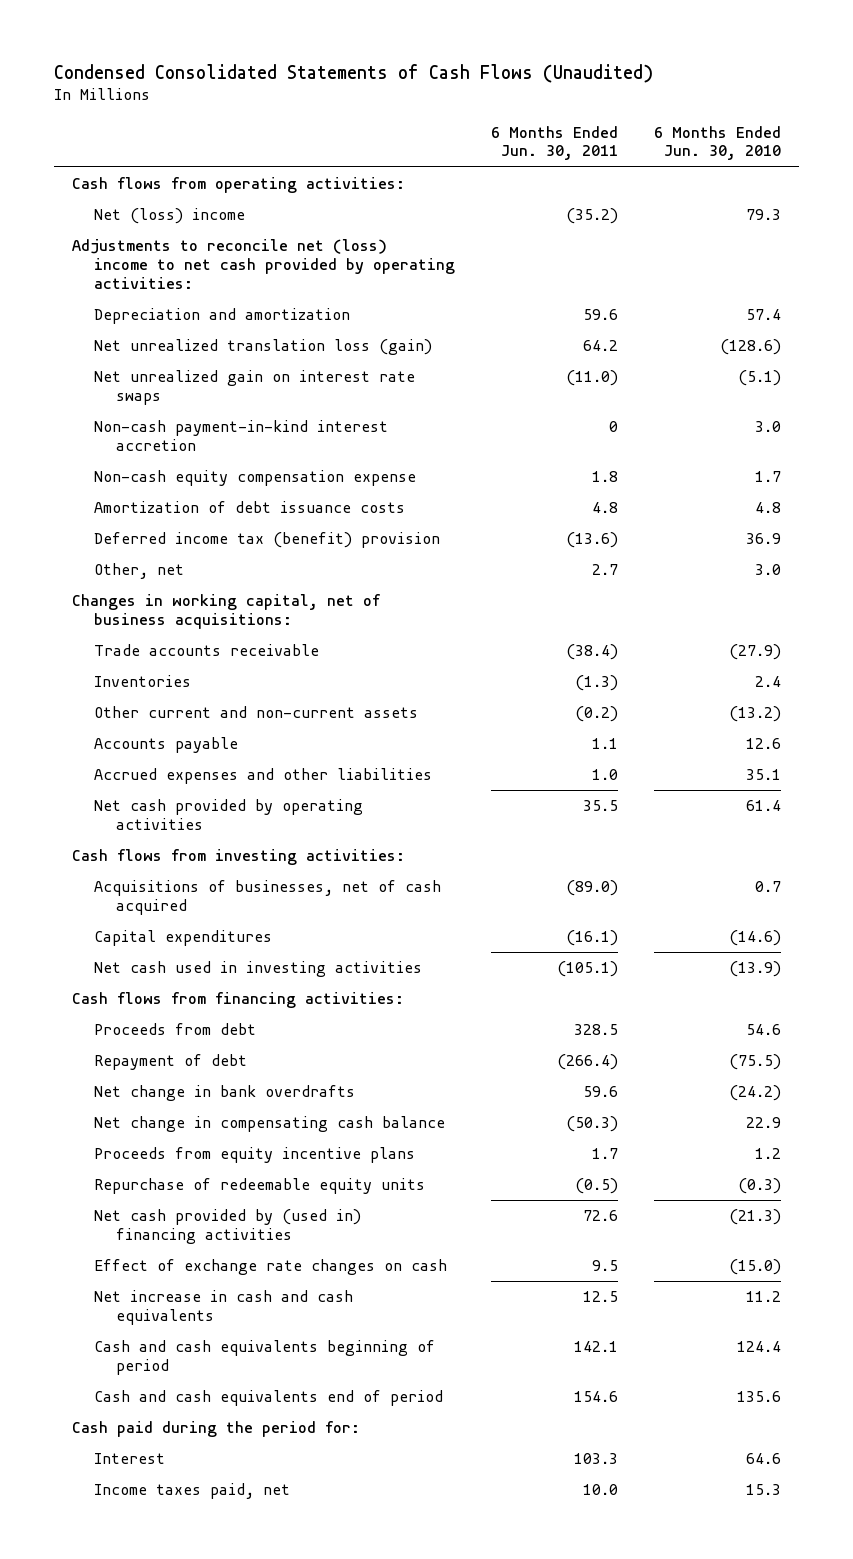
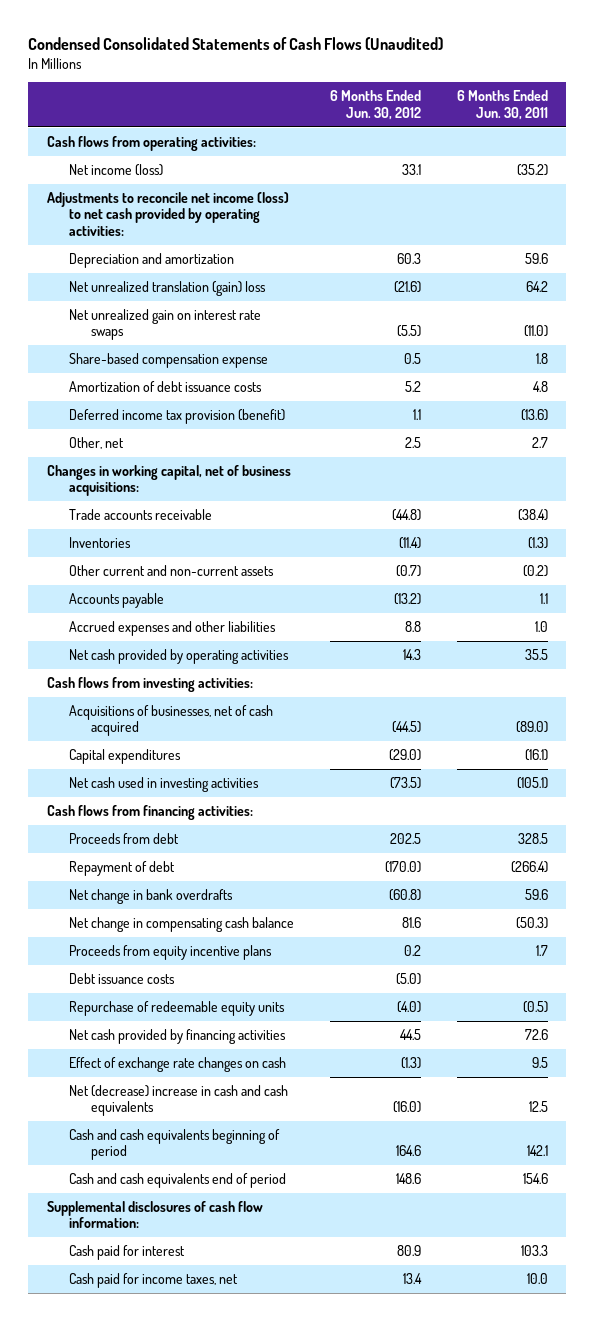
- | 6 Months Ended Jun. 30, 2011 | 6 Months Ended Jun. 30, 2010
+ | 6 Months Ended Jun. 30, 2012 | 6 Months Ended Jun. 30, 2011
- Net (loss) income | (35.2) | 79.3
- Adjustments to reconcile net (loss) income to net cash provided by operating activities:
+ Net income (loss) | 33.1 | (35.2)
+ Adjustments to reconcile net income (loss) to net cash provided by operating activities:
- Net unrealized translation loss (gain) | 64.2 | (128.6)
+ Net unrealized translation (gain) loss | (21.6) | 64.2
- Non-cash payment-in-kind interest accretion | 0 | 3.0
- Non-cash equity compensation expense | 1.8 | 1.7
+ Share-based compensation expense | 0.5 | 1.8
- Deferred income tax (benefit) provision | (13.6) | 36.9
+ Deferred income tax provision (benefit) | 1.1 | (13.6)
+ Debt issuance costs | (5.0) |
- Net cash provided by (used in) financing activities | 72.6 | (21.3)
+ Net cash provided by financing activities | 44.5 | 72.6
- Net increase in cash and cash equivalents | 12.5 | 11.2
+ Net (decrease) increase in cash and cash equivalents | (16.0) | 12.5
- Cash paid during the period for:
- Interest | 103.3 | 64.6
- Income taxes paid, net | 10.0 | 15.3
+ Supplemental disclosures of cash flow information:
+ Cash paid for interest | 80.9 | 103.3
+ Cash paid for income taxes, net | 13.4 | 10.0

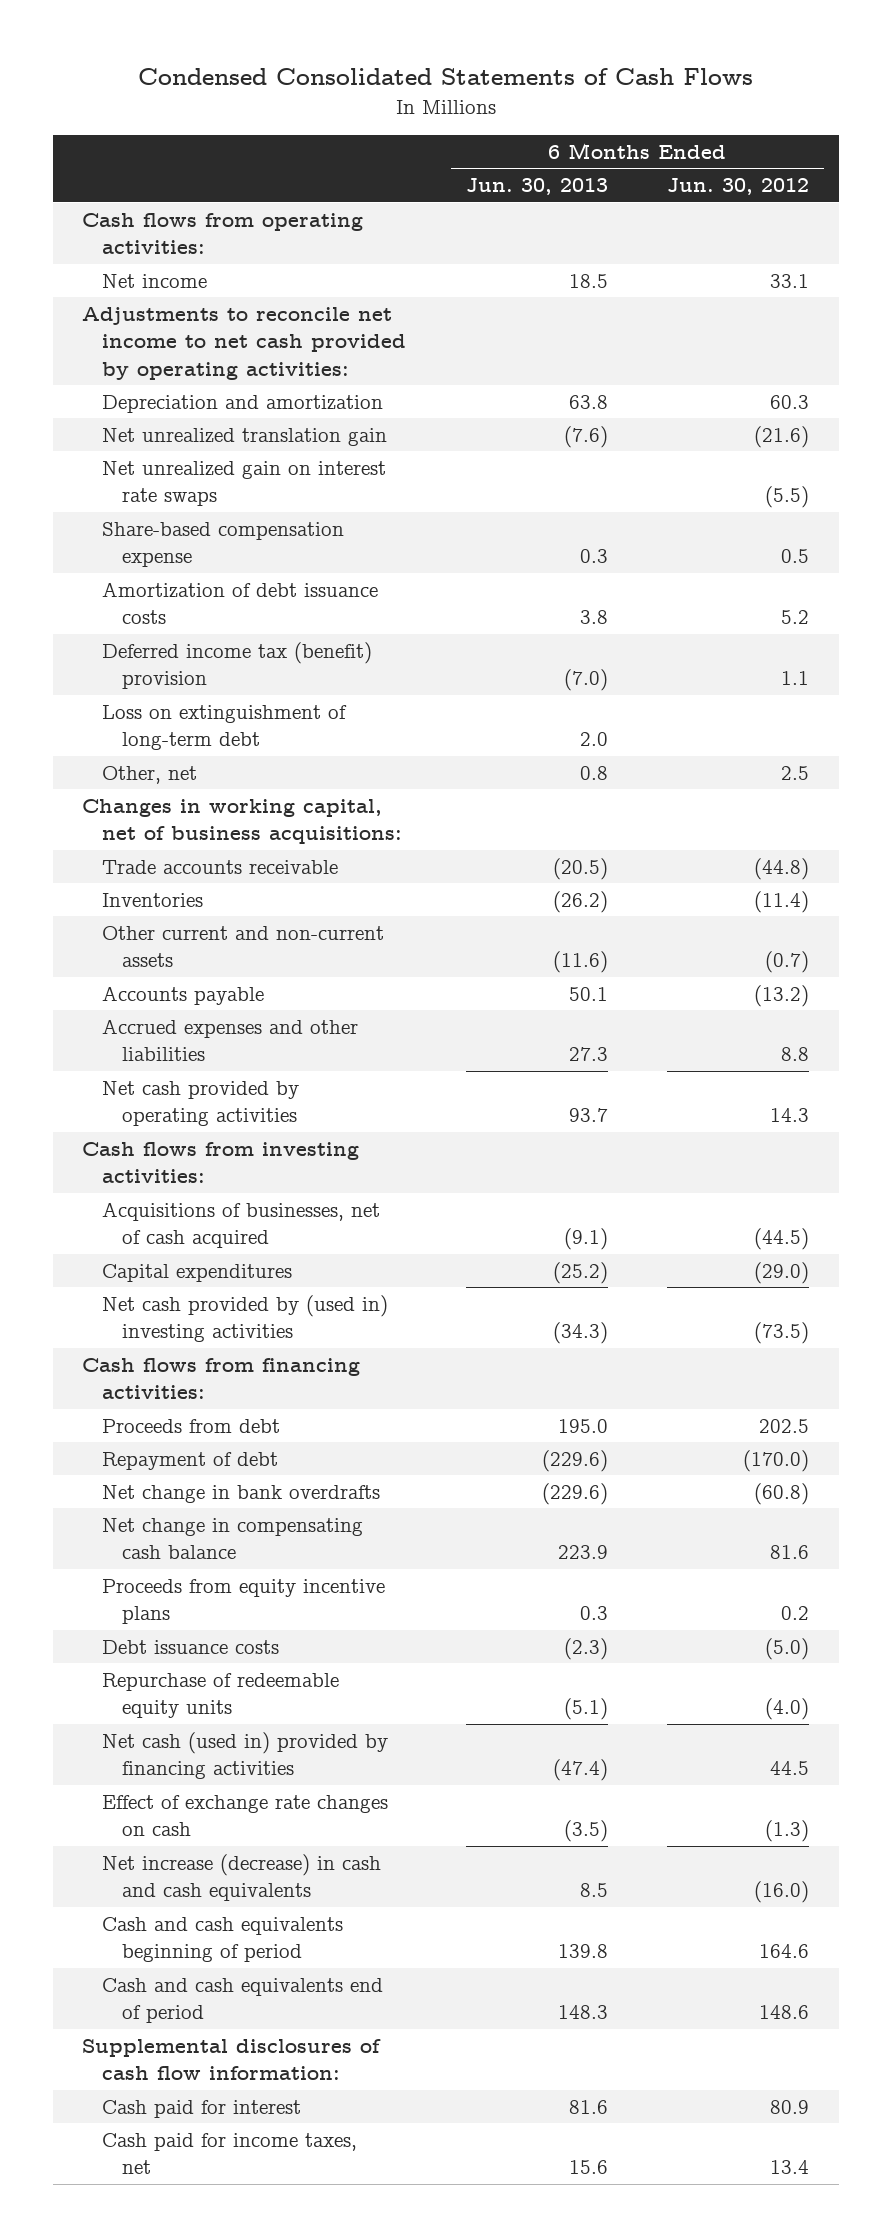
- Condensed Consolidated Statements of Cash Flows (Unaudited)
+ Condensed Consolidated Statements of Cash Flows
- | 6 Months Ended Jun. 30, 2012 | 6 Months Ended Jun. 30, 2011
+ | 6 Months Ended Jun. 30, 2013 | 6 Months Ended Jun. 30, 2012
- Net income (loss) | 33.1 | (35.2)
- Adjustments to reconcile net income (loss) to net cash provided by operating activities:
+ Net income | 18.5 | 33.1
+ Adjustments to reconcile net income to net cash provided by operating activities:
- Net unrealized translation (gain) loss | (21.6) | 64.2
+ Net unrealized translation gain | (7.6) | (21.6)
- Deferred income tax provision (benefit) | 1.1 | (13.6)
+ Deferred income tax (benefit) provision | (7.0) | 1.1
+ Loss on extinguishment of long-term debt | 2.0 |
- Net cash used in investing activities | (73.5) | (105.1)
+ Net cash provided by (used in) investing activities | (34.3) | (73.5)
- Net cash provided by financing activities | 44.5 | 72.6
+ Net cash (used in) provided by financing activities | (47.4) | 44.5
- Net (decrease) increase in cash and cash equivalents | (16.0) | 12.5
+ Net increase (decrease) in cash and cash equivalents | 8.5 | (16.0)

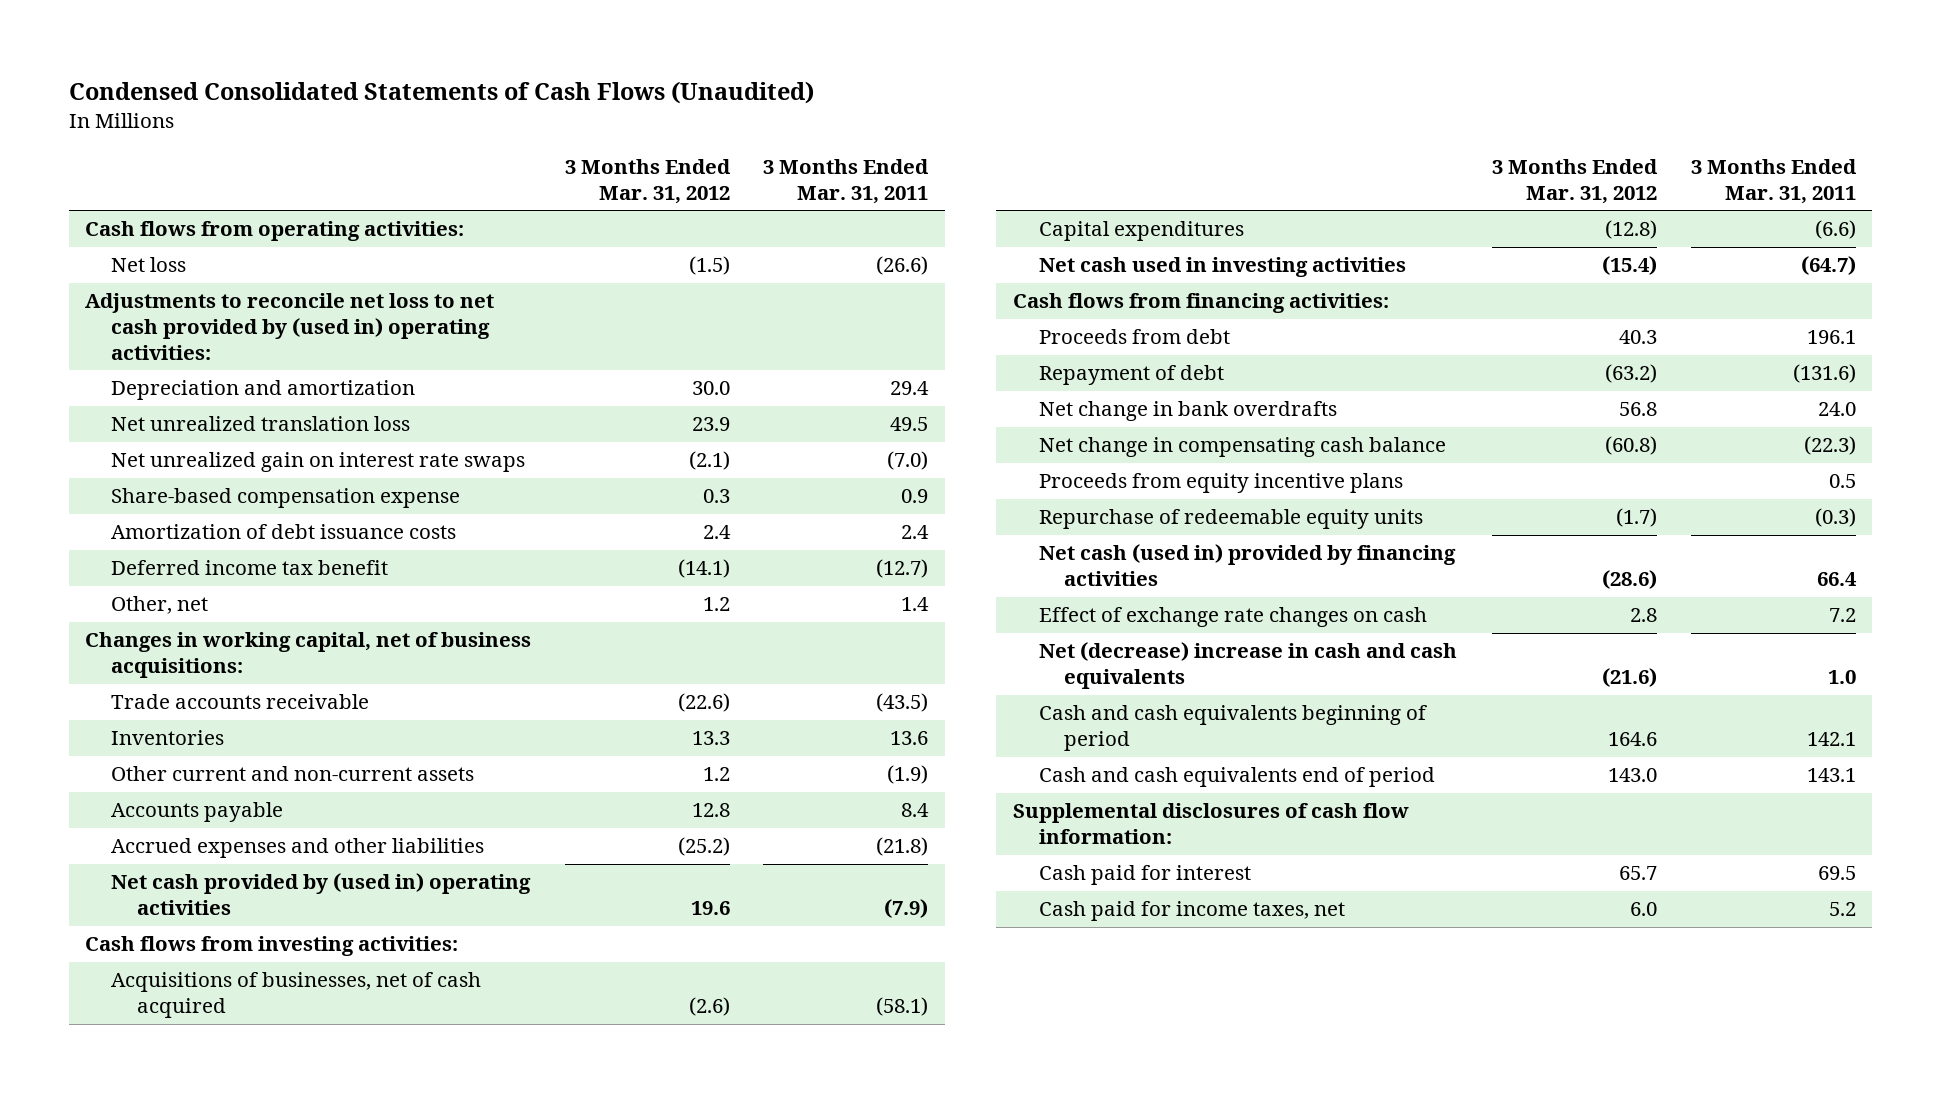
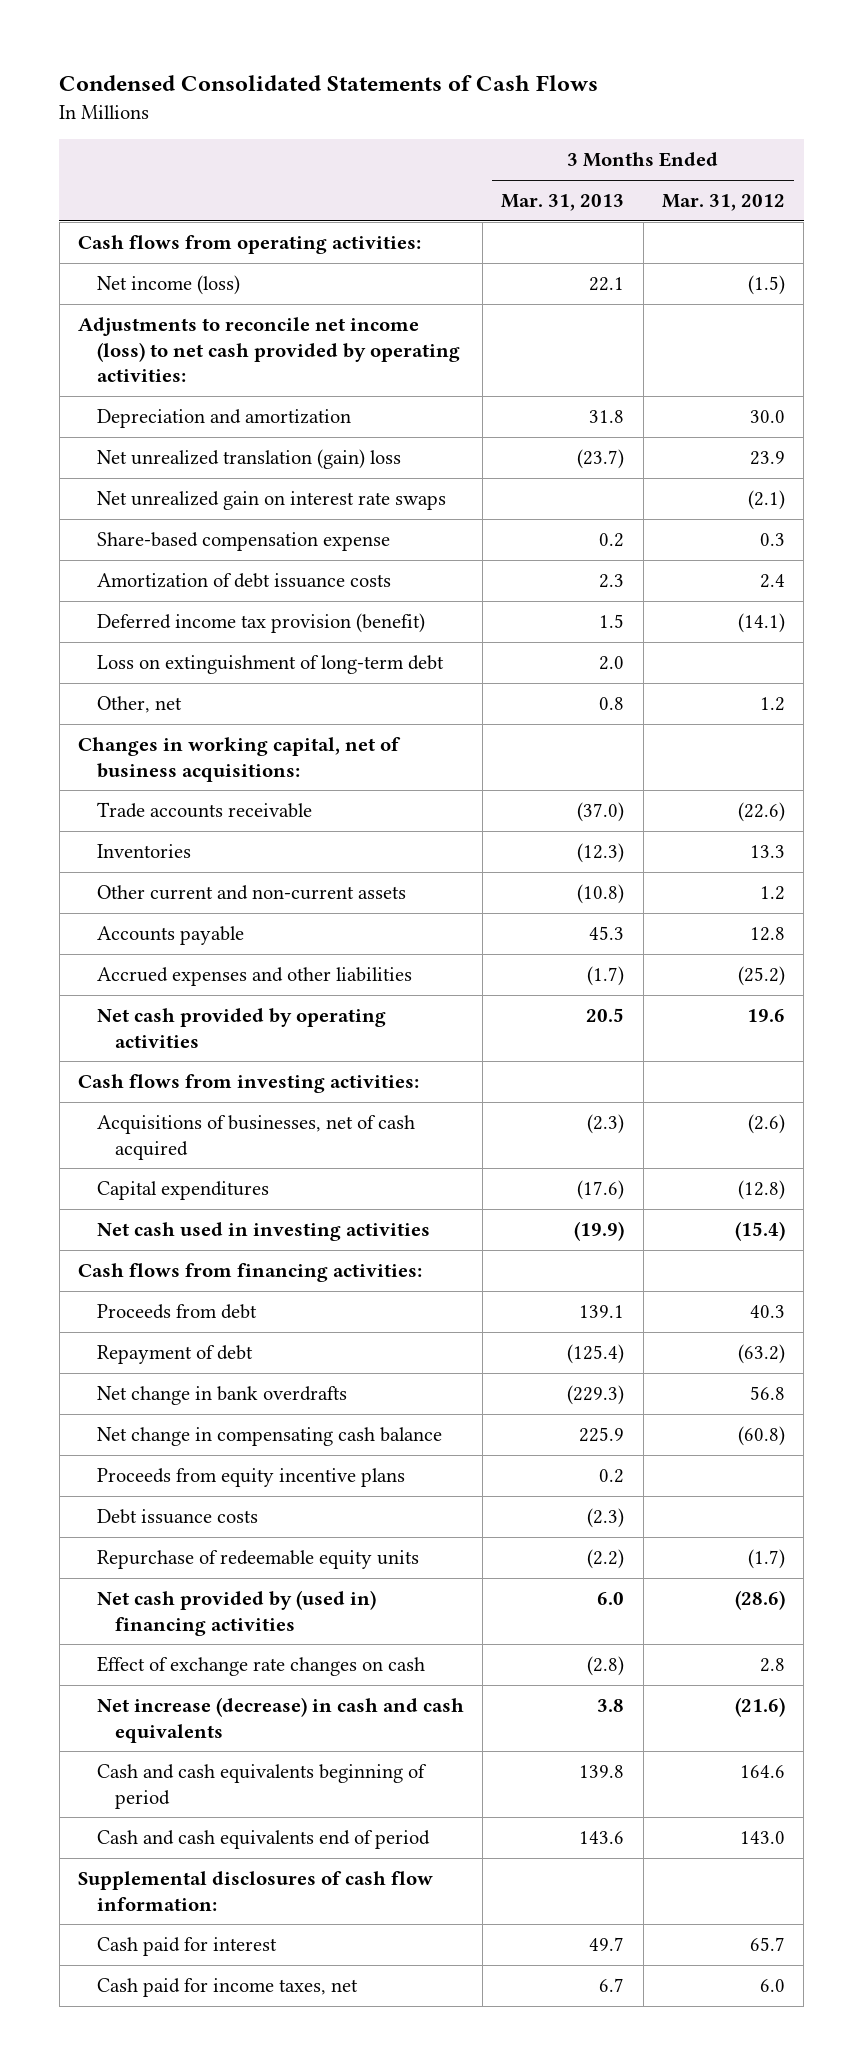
- Condensed Consolidated Statements of Cash Flows (Unaudited)
+ Condensed Consolidated Statements of Cash Flows
- | 3 Months Ended Mar. 31, 2012 | 3 Months Ended Mar. 31, 2011
+ | 3 Months Ended Mar. 31, 2013 | 3 Months Ended Mar. 31, 2012
- Net loss | (1.5) | (26.6)
- Adjustments to reconcile net loss to net cash provided by (used in) operating activities:
+ Net income (loss) | 22.1 | (1.5)
+ Adjustments to reconcile net income (loss) to net cash provided by operating activities:
- Net unrealized translation loss | 23.9 | 49.5
+ Net unrealized translation (gain) loss | (23.7) | 23.9
- Deferred income tax benefit | (14.1) | (12.7)
+ Deferred income tax provision (benefit) | 1.5 | (14.1)
+ Loss on extinguishment of long-term debt | 2.0 |
- Net cash provided by (used in) operating activities | 19.6 | (7.9)
+ Net cash provided by operating activities | 20.5 | 19.6
+ Debt issuance costs | (2.3) |
- Net cash (used in) provided by financing activities | (28.6) | 66.4
+ Net cash provided by (used in) financing activities | 6.0 | (28.6)
- Net (decrease) increase in cash and cash equivalents | (21.6) | 1.0
+ Net increase (decrease) in cash and cash equivalents | 3.8 | (21.6)

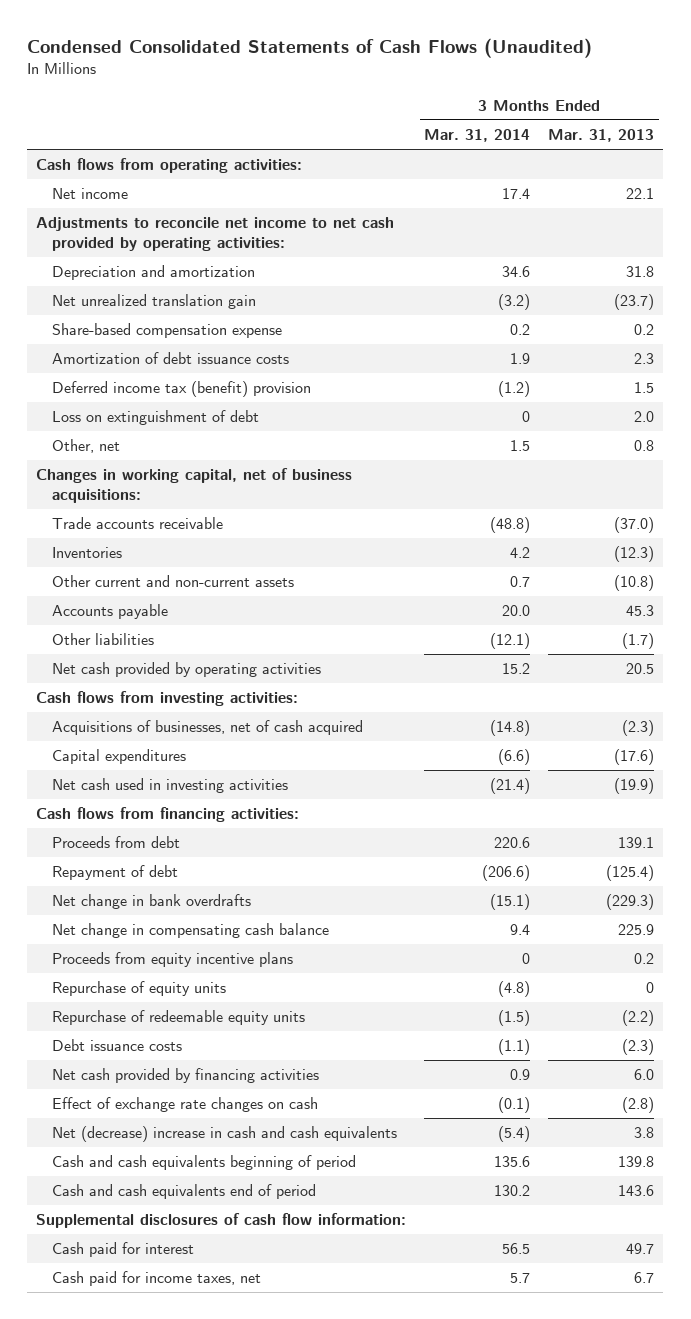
- Condensed Consolidated Statements of Cash Flows
+ Condensed Consolidated Statements of Cash Flows (Unaudited)
- | 3 Months Ended Mar. 31, 2013 | 3 Months Ended Mar. 31, 2012
+ | 3 Months Ended Mar. 31, 2014 | 3 Months Ended Mar. 31, 2013
- Net income (loss) | 22.1 | (1.5)
- Adjustments to reconcile net income (loss) to net cash provided by operating activities:
+ Net income | 17.4 | 22.1
+ Adjustments to reconcile net income to net cash provided by operating activities:
- Net unrealized translation (gain) loss | (23.7) | 23.9
- Net unrealized gain on interest rate swaps | | (2.1)
+ Net unrealized translation gain | (3.2) | (23.7)
- Deferred income tax provision (benefit) | 1.5 | (14.1)
- Loss on extinguishment of long-term debt | 2.0 |
+ Deferred income tax (benefit) provision | (1.2) | 1.5
+ Loss on extinguishment of debt | 0 | 2.0
- Accrued expenses and other liabilities | (1.7) | (25.2)
+ Other liabilities | (12.1) | (1.7)
+ Repurchase of equity units | (4.8) | 0
- Net cash provided by (used in) financing activities | 6.0 | (28.6)
moved down: Debt issuance costs | (1.1) | (2.3)
+ Net cash provided by financing activities | 0.9 | 6.0
- Net increase (decrease) in cash and cash equivalents | 3.8 | (21.6)
+ Net (decrease) increase in cash and cash equivalents | (5.4) | 3.8

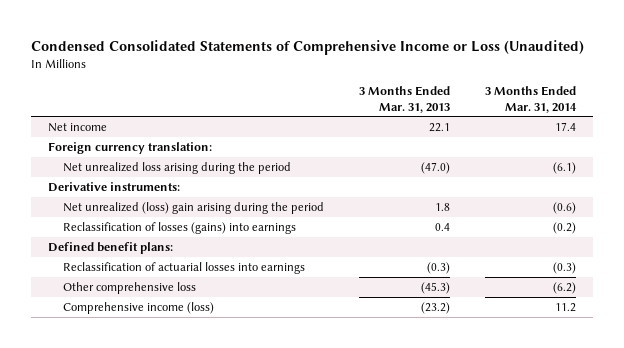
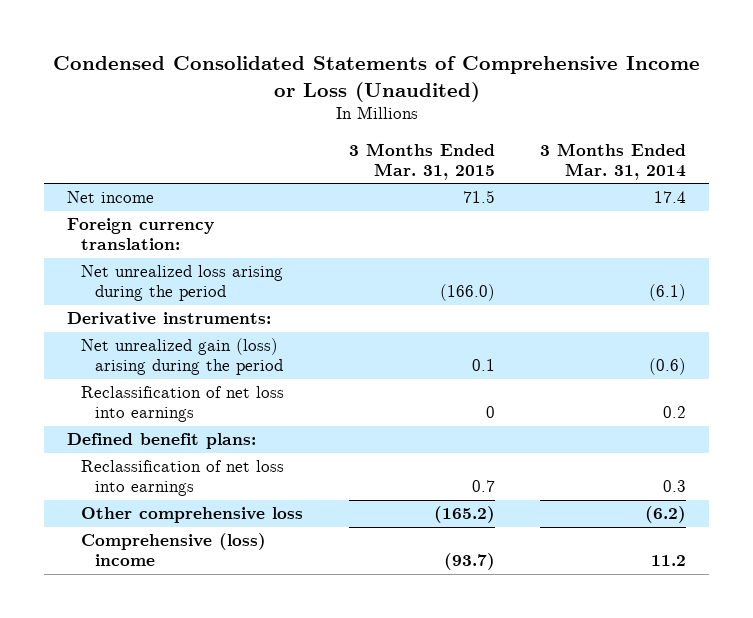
- | 3 Months Ended Mar. 31, 2013 | 3 Months Ended Mar. 31, 2014
+ | 3 Months Ended Mar. 31, 2015 | 3 Months Ended Mar. 31, 2014
- Net unrealized (loss) gain arising during the period | 1.8 | (0.6)
- Reclassification of losses (gains) into earnings | 0.4 | (0.2)
+ Net unrealized gain (loss) arising during the period | 0.1 | (0.6)
+ Reclassification of net loss into earnings | 0 | 0.2
- Reclassification of actuarial losses into earnings | (0.3) | (0.3)
+ Reclassification of net loss into earnings | 0.7 | 0.3
- Comprehensive income (loss) | (23.2) | 11.2
+ Comprehensive (loss) income | (93.7) | 11.2

